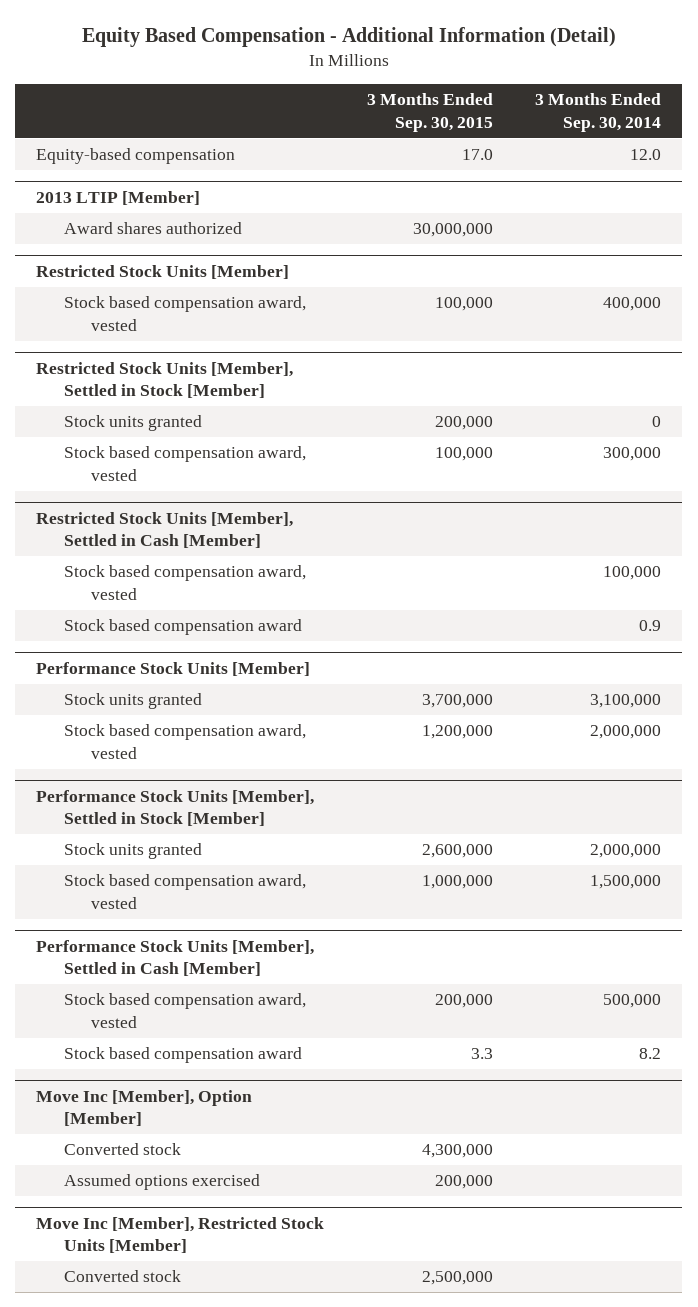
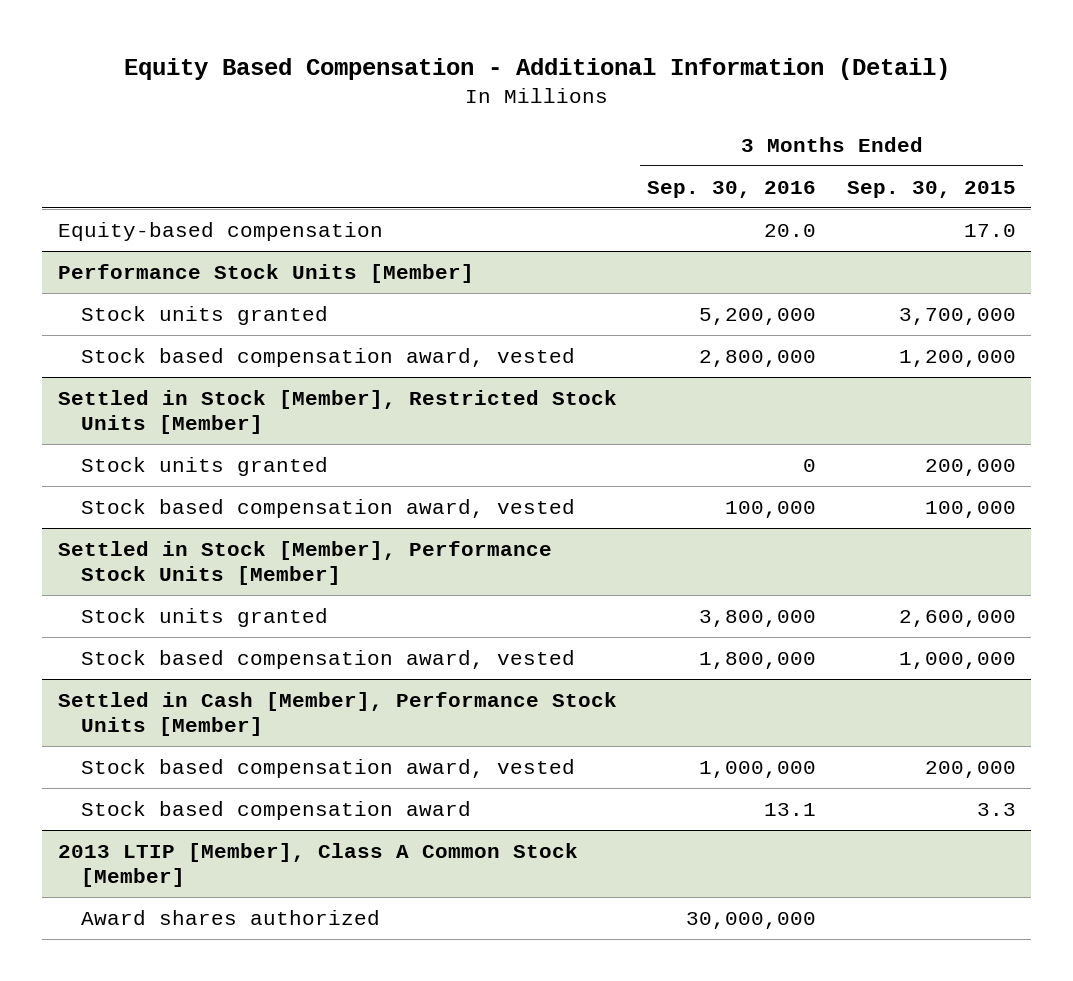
- | 3 Months Ended Sep. 30, 2015 | 3 Months Ended Sep. 30, 2014
+ | 3 Months Ended Sep. 30, 2016 | 3 Months Ended Sep. 30, 2015
- 2013 LTIP [Member]
- Award shares authorized | 30,000,000 |
- Restricted Stock Units [Member]
- Stock based compensation award, vested | 100,000 | 400,000
- Restricted Stock Units [Member], Settled in Stock [Member]
- Stock units granted | 200,000 | 0
- Stock based compensation award, vested | 100,000 | 300,000
- Restricted Stock Units [Member], Settled in Cash [Member]
- Stock based compensation award, vested | | 100,000
- Stock based compensation award | | 0.9
- Performance Stock Units [Member], Settled in Stock [Member]
+ Settled in Stock [Member], Restricted Stock Units [Member]
+ Stock units granted | 0 | 200,000
+ Stock based compensation award, vested | 100,000 | 100,000
+ Settled in Stock [Member], Performance Stock Units [Member]
- Performance Stock Units [Member], Settled in Cash [Member]
+ Settled in Cash [Member], Performance Stock Units [Member]
- Move Inc [Member], Option [Member]
- Converted stock | 4,300,000 |
- Assumed options exercised | 200,000 |
- Move Inc [Member], Restricted Stock Units [Member]
- Converted stock | 2,500,000 |
+ 2013 LTIP [Member], Class A Common Stock [Member]
+ Award shares authorized | 30,000,000 |

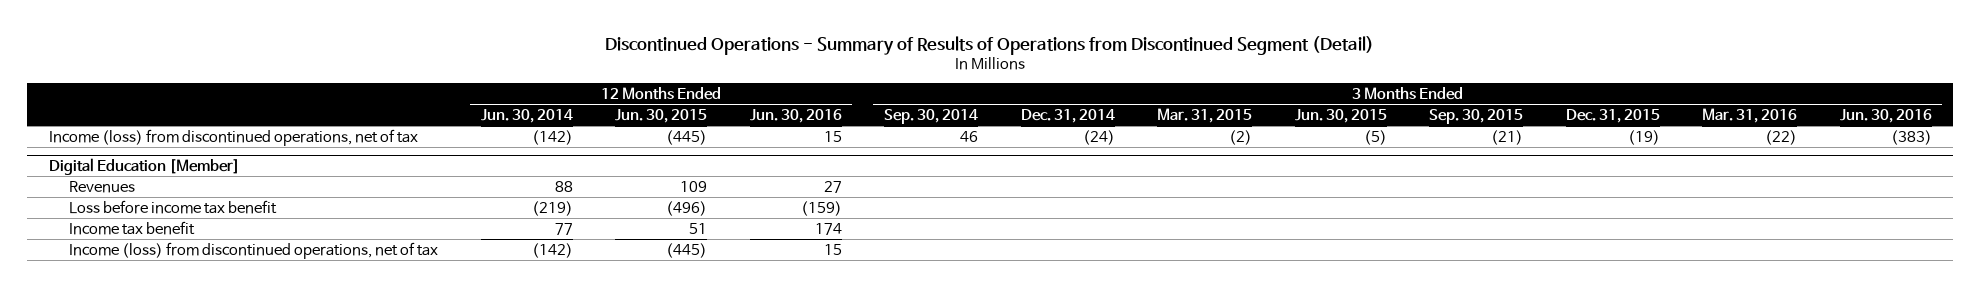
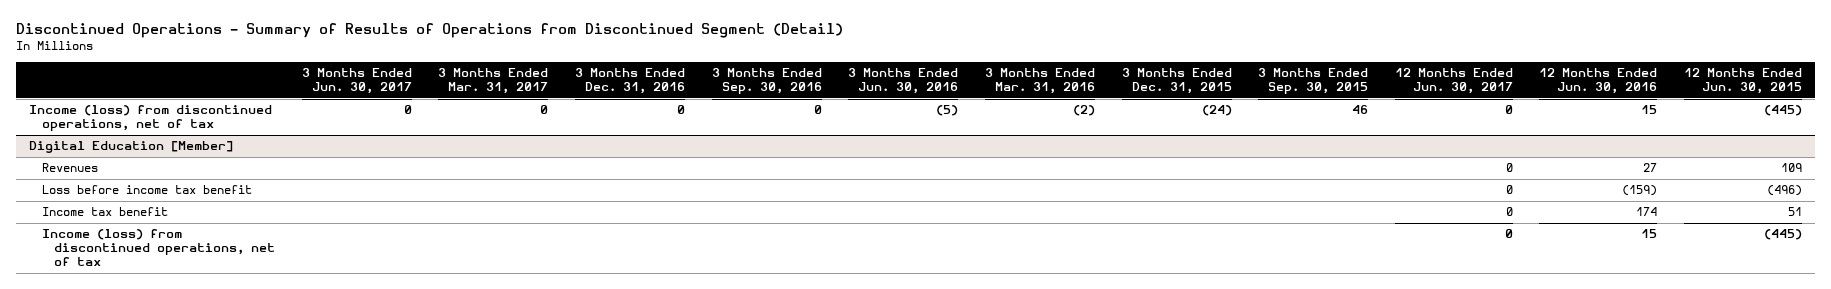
- | 12 Months Ended Jun. 30, 2014 | 12 Months Ended Jun. 30, 2015 | 12 Months Ended Jun. 30, 2016 | 3 Months Ended Sep. 30, 2014 | 3 Months Ended Dec. 31, 2014 | 3 Months Ended Mar. 31, 2015 | 3 Months Ended Jun. 30, 2015 | 3 Months Ended Sep. 30, 2015 | 3 Months Ended Dec. 31, 2015 | 3 Months Ended Mar. 31, 2016 | 3 Months Ended Jun. 30, 2016
+ | 3 Months Ended Jun. 30, 2017 | 3 Months Ended Mar. 31, 2017 | 3 Months Ended Dec. 31, 2016 | 3 Months Ended Sep. 30, 2016 | 3 Months Ended Jun. 30, 2016 | 3 Months Ended Mar. 31, 2016 | 3 Months Ended Dec. 31, 2015 | 3 Months Ended Sep. 30, 2015 | 12 Months Ended Jun. 30, 2017 | 12 Months Ended Jun. 30, 2016 | 12 Months Ended Jun. 30, 2015
- Income (loss) from discontinued operations, net of tax | (142) | (445) | 15 | 46 | (24) | (2) | (5) | (21) | (19) | (22) | (383)
+ Income (loss) from discontinued operations, net of tax | 0 | 0 | 0 | 0 | (5) | (2) | (24) | 46 | 0 | 15 | (445)

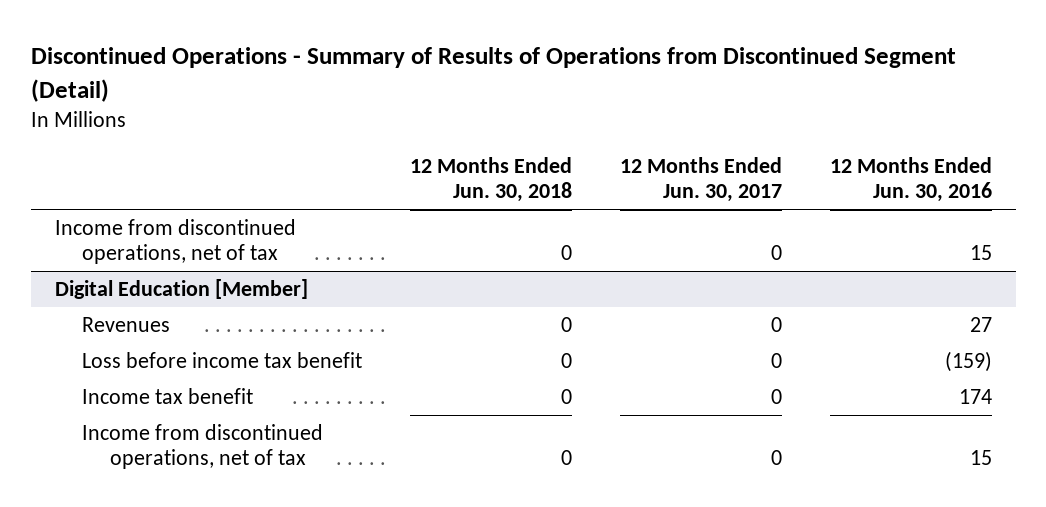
- | 3 Months Ended Jun. 30, 2017 | 3 Months Ended Mar. 31, 2017 | 3 Months Ended Dec. 31, 2016 | 3 Months Ended Sep. 30, 2016 | 3 Months Ended Jun. 30, 2016 | 3 Months Ended Mar. 31, 2016 | 3 Months Ended Dec. 31, 2015 | 3 Months Ended Sep. 30, 2015 | 12 Months Ended Jun. 30, 2017 | 12 Months Ended Jun. 30, 2016 | 12 Months Ended Jun. 30, 2015
+ | 12 Months Ended Jun. 30, 2018 | 12 Months Ended Jun. 30, 2017 | 12 Months Ended Jun. 30, 2016
- Income (loss) from discontinued operations, net of tax | 0 | 0 | 0 | 0 | (5) | (2) | (24) | 46 | 0 | 15 | (445)
+ Income from discontinued operations, net of tax | 0 | 0 | 15
@ Digital Education [Member]
- Income (loss) from discontinued operations, net of tax | | | | | | | | | 0 | 15 | (445)
+ Income from discontinued operations, net of tax | 0 | 0 | 15

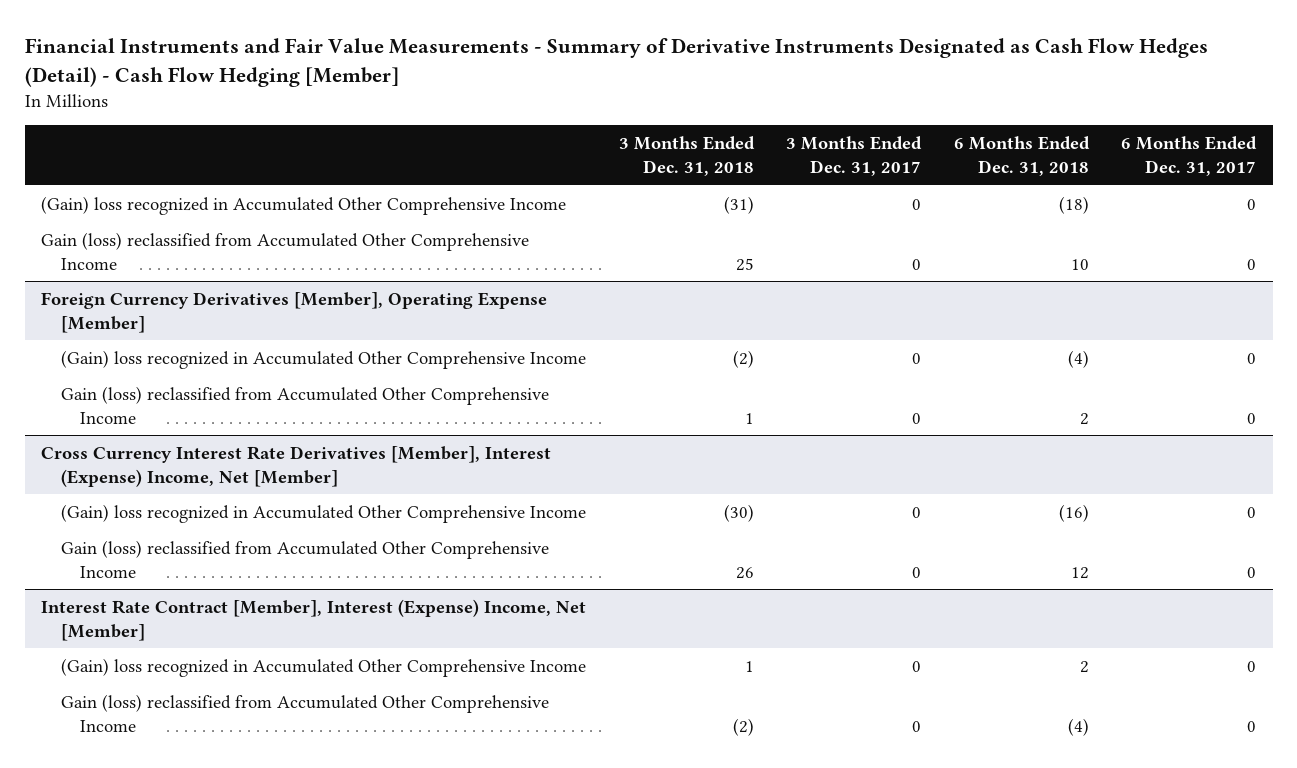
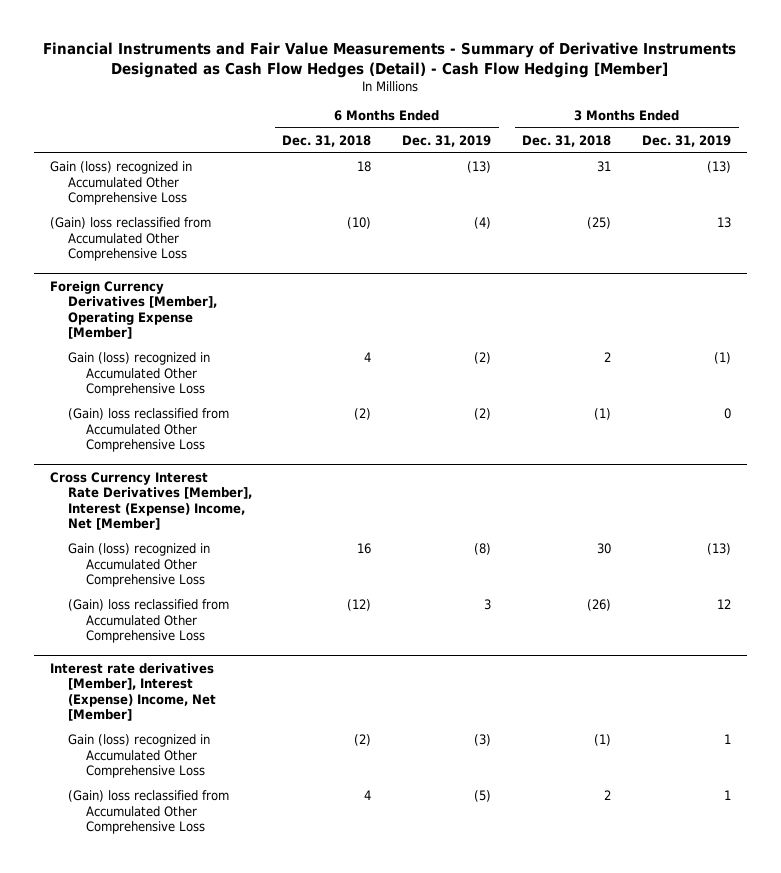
- | 3 Months Ended Dec. 31, 2018 | 3 Months Ended Dec. 31, 2017 | 6 Months Ended Dec. 31, 2018 | 6 Months Ended Dec. 31, 2017
+ | 6 Months Ended Dec. 31, 2018 | 6 Months Ended Dec. 31, 2019 | 3 Months Ended Dec. 31, 2018 | 3 Months Ended Dec. 31, 2019
- (Gain) loss recognized in Accumulated Other Comprehensive Income | (31) | 0 | (18) | 0
- Gain (loss) reclassified from Accumulated Other Comprehensive Income | 25 | 0 | 10 | 0
+ Gain (loss) recognized in Accumulated Other Comprehensive Loss | 18 | (13) | 31 | (13)
+ (Gain) loss reclassified from Accumulated Other Comprehensive Loss | (10) | (4) | (25) | 13
@ Foreign Currency Derivatives [Member], Operating Expense [Member]
- (Gain) loss recognized in Accumulated Other Comprehensive Income | (2) | 0 | (4) | 0
- Gain (loss) reclassified from Accumulated Other Comprehensive Income | 1 | 0 | 2 | 0
+ Gain (loss) recognized in Accumulated Other Comprehensive Loss | 4 | (2) | 2 | (1)
+ (Gain) loss reclassified from Accumulated Other Comprehensive Loss | (2) | (2) | (1) | 0
@ Cross Currency Interest Rate Derivatives [Member], Interest (Expense) Income, Net [Member]
- (Gain) loss recognized in Accumulated Other Comprehensive Income | (30) | 0 | (16) | 0
- Gain (loss) reclassified from Accumulated Other Comprehensive Income | 26 | 0 | 12 | 0
- Interest Rate Contract [Member], Interest (Expense) Income, Net [Member]
- (Gain) loss recognized in Accumulated Other Comprehensive Income | 1 | 0 | 2 | 0
- Gain (loss) reclassified from Accumulated Other Comprehensive Income | (2) | 0 | (4) | 0
@ Cross Currency Interest Rate Derivatives [Member], Interest (Expense) Income, Net [Member]
+ Gain (loss) recognized in Accumulated Other Comprehensive Loss | 16 | (8) | 30 | (13)
+ (Gain) loss reclassified from Accumulated Other Comprehensive Loss | (12) | 3 | (26) | 12
+ Interest rate derivatives [Member], Interest (Expense) Income, Net [Member]
+ Gain (loss) recognized in Accumulated Other Comprehensive Loss | (2) | (3) | (1) | 1
+ (Gain) loss reclassified from Accumulated Other Comprehensive Loss | 4 | (5) | 2 | 1

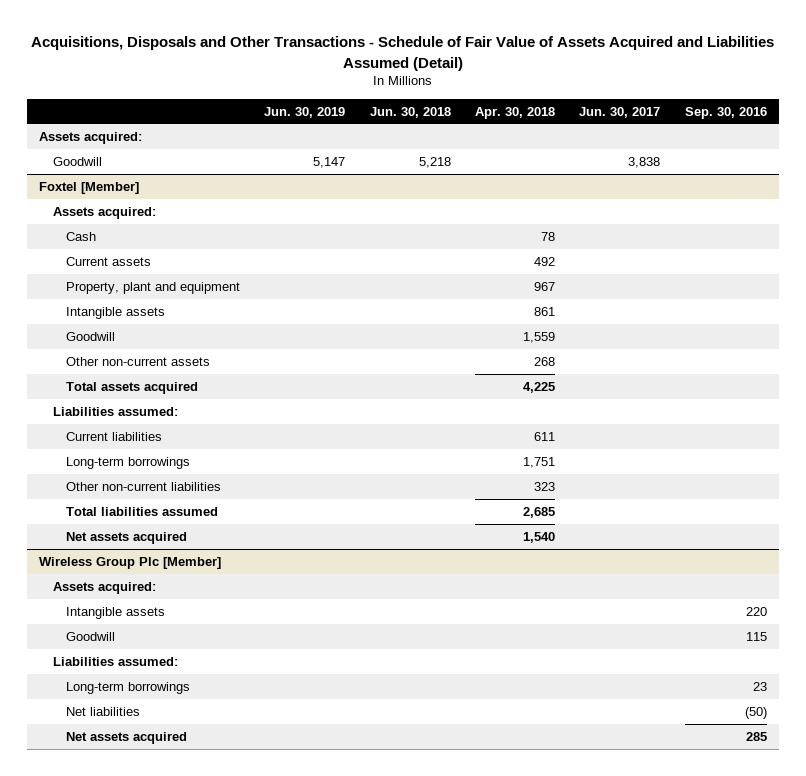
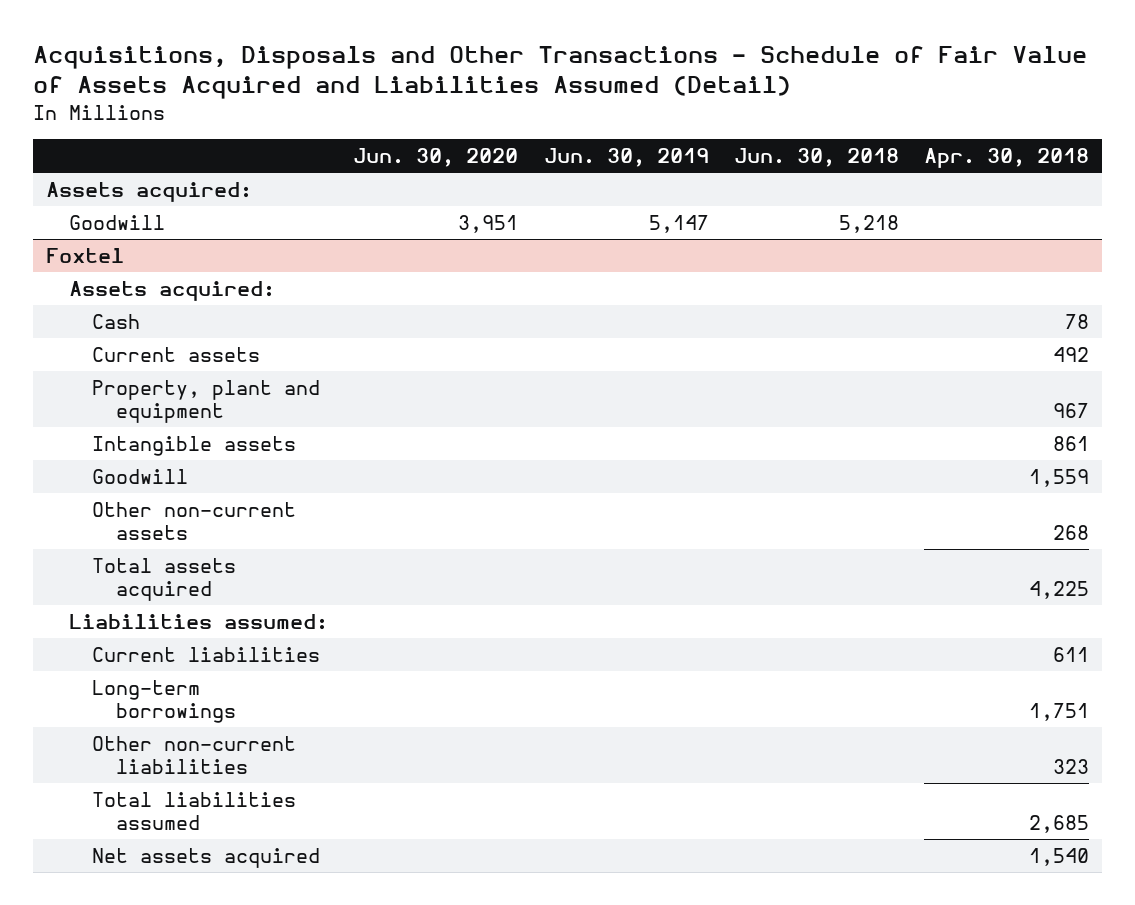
- | Jun. 30, 2019 | Jun. 30, 2018 | Apr. 30, 2018 | Jun. 30, 2017 | Sep. 30, 2016
+ | Jun. 30, 2020 | Jun. 30, 2019 | Jun. 30, 2018 | Apr. 30, 2018
- Foxtel [Member]
+ Foxtel
- Wireless Group Plc [Member]
- Assets acquired:
- Intangible assets | | | | | 220
- Goodwill | | | | | 115
- Liabilities assumed:
- Long-term borrowings | | | | | 23
- Net liabilities | | | | | (50)
- Net assets acquired | | | | | 285

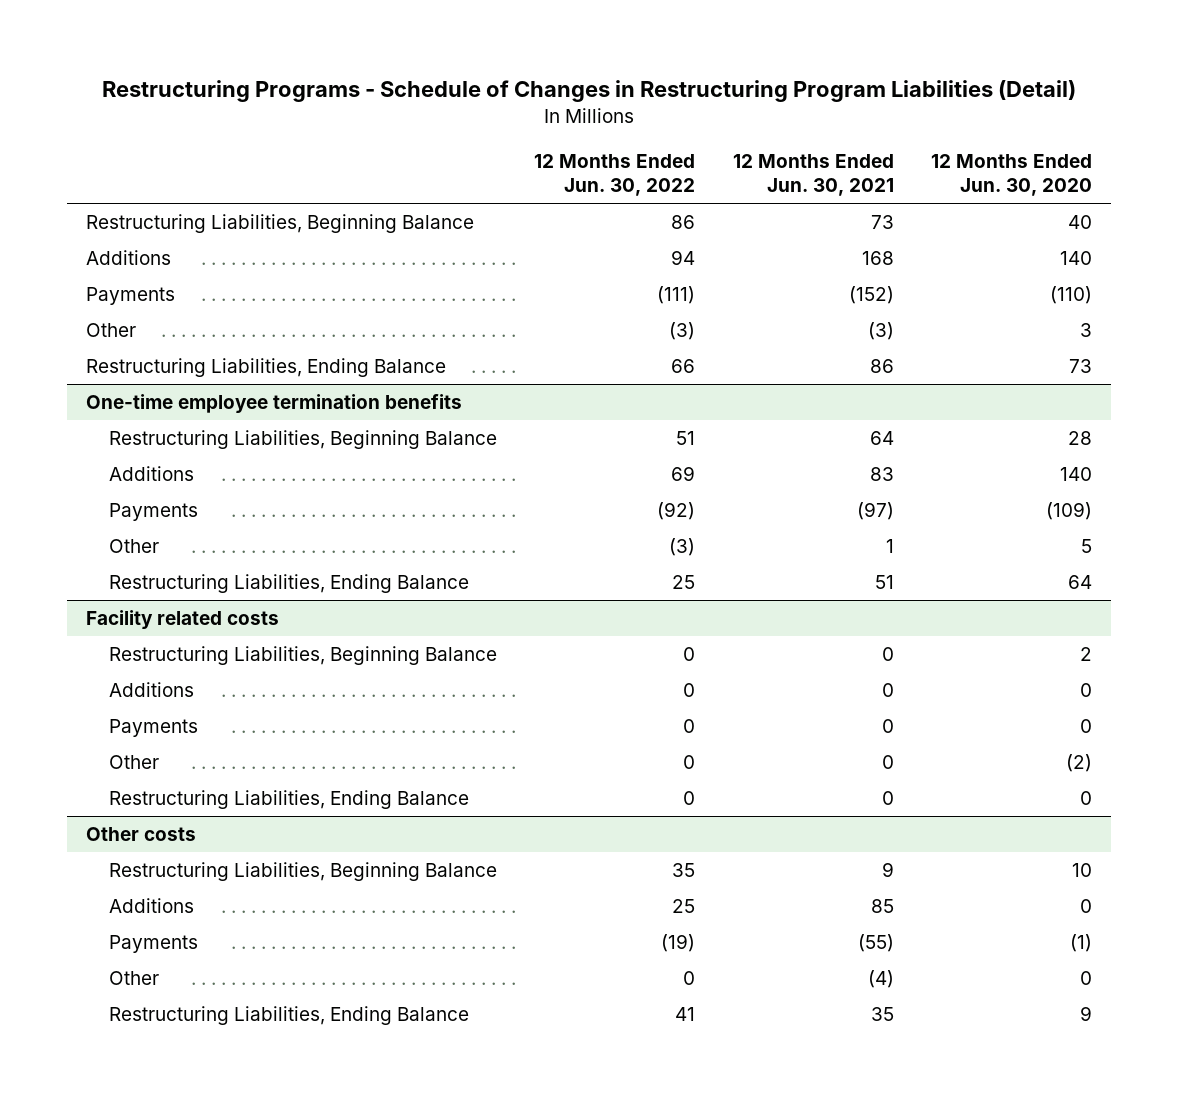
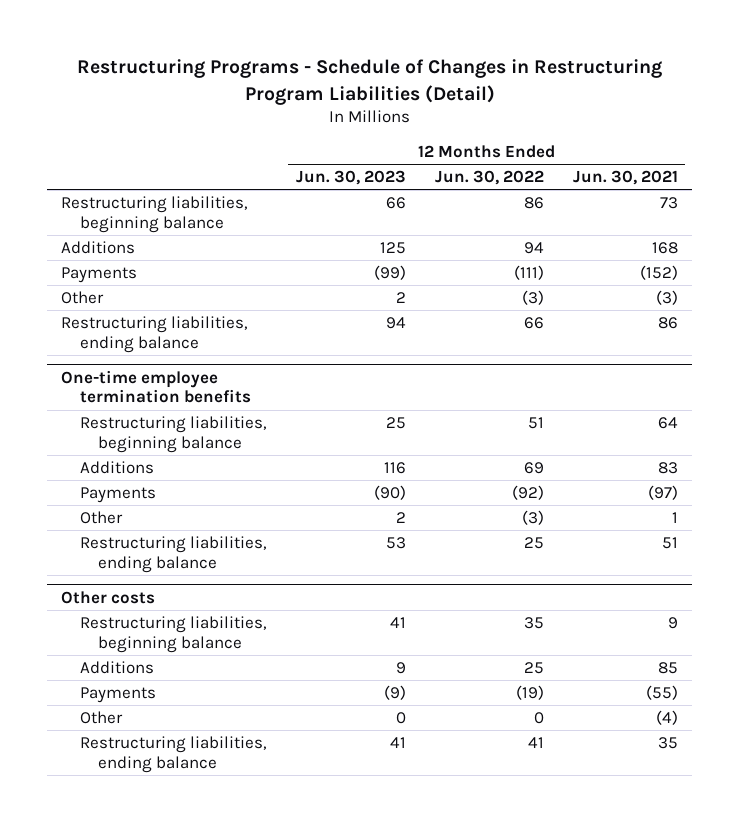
- | 12 Months Ended Jun. 30, 2022 | 12 Months Ended Jun. 30, 2021 | 12 Months Ended Jun. 30, 2020
+ | 12 Months Ended Jun. 30, 2023 | 12 Months Ended Jun. 30, 2022 | 12 Months Ended Jun. 30, 2021
- Restructuring Liabilities, Beginning Balance | 86 | 73 | 40
+ Restructuring liabilities, beginning balance | 66 | 86 | 73
- Restructuring Liabilities, Ending Balance | 66 | 86 | 73
+ Restructuring liabilities, ending balance | 94 | 66 | 86
@ One-time employee termination benefits
- Restructuring Liabilities, Beginning Balance | 51 | 64 | 28
+ Restructuring liabilities, beginning balance | 25 | 51 | 64
- Restructuring Liabilities, Ending Balance | 25 | 51 | 64
- Facility related costs
- Restructuring Liabilities, Beginning Balance | 0 | 0 | 2
- Additions | 0 | 0 | 0
- Payments | 0 | 0 | 0
- Other | 0 | 0 | (2)
- Restructuring Liabilities, Ending Balance | 0 | 0 | 0
@ One-time employee termination benefits
+ Restructuring liabilities, ending balance | 53 | 25 | 51
@ Other costs
- Restructuring Liabilities, Beginning Balance | 35 | 9 | 10
+ Restructuring liabilities, beginning balance | 41 | 35 | 9
- Restructuring Liabilities, Ending Balance | 41 | 35 | 9
+ Restructuring liabilities, ending balance | 41 | 41 | 35

